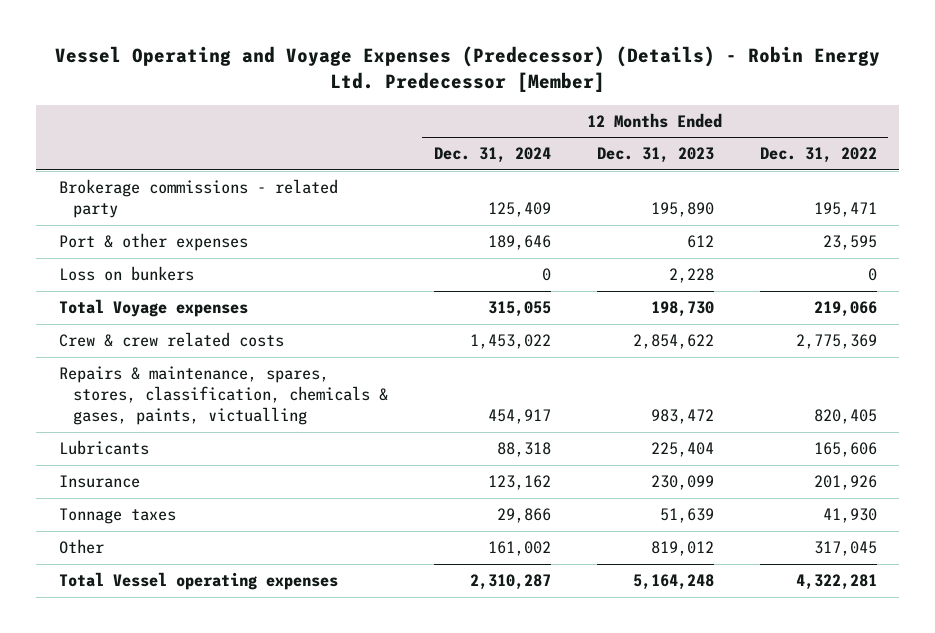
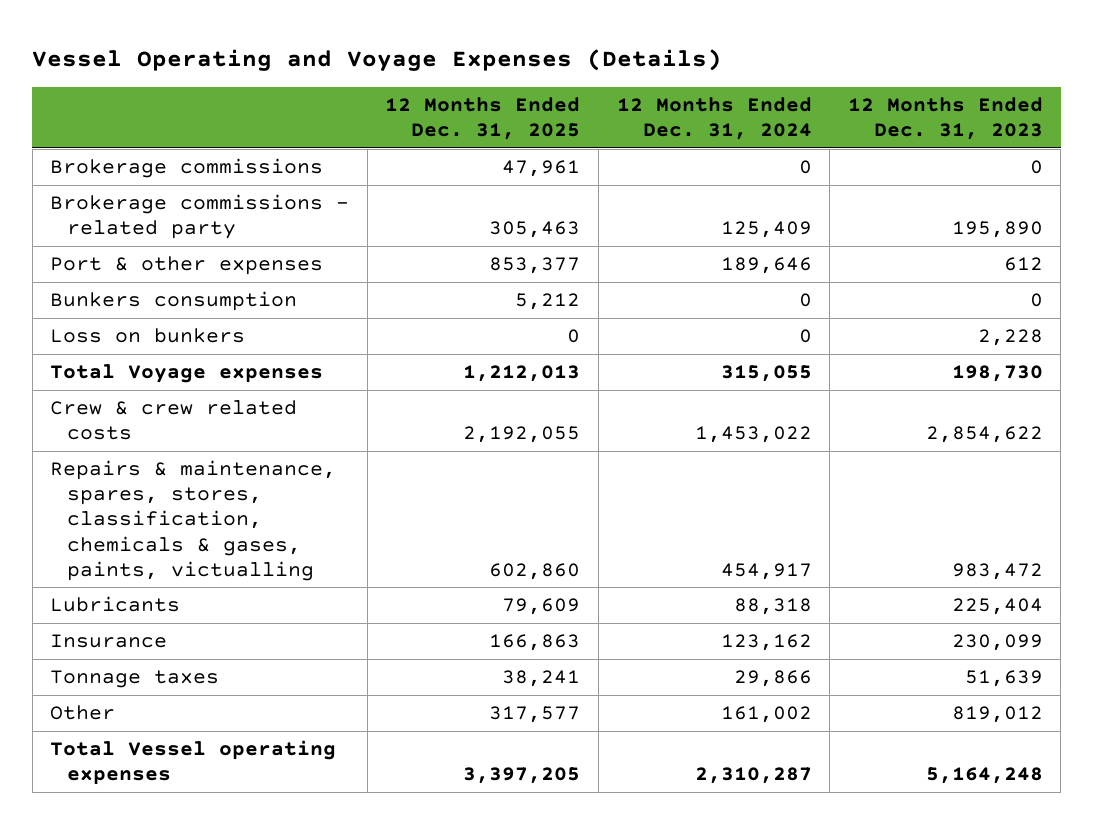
- Vessel Operating and Voyage Expenses (Predecessor) (Details) - Robin Energy Ltd. Predecessor [Member]
+ Vessel Operating and Voyage Expenses (Details)
- | 12 Months Ended Dec. 31, 2024 | 12 Months Ended Dec. 31, 2023 | 12 Months Ended Dec. 31, 2022
+ | 12 Months Ended Dec. 31, 2025 | 12 Months Ended Dec. 31, 2024 | 12 Months Ended Dec. 31, 2023
+ Brokerage commissions | 47,961 | 0 | 0
+ Bunkers consumption | 5,212 | 0 | 0

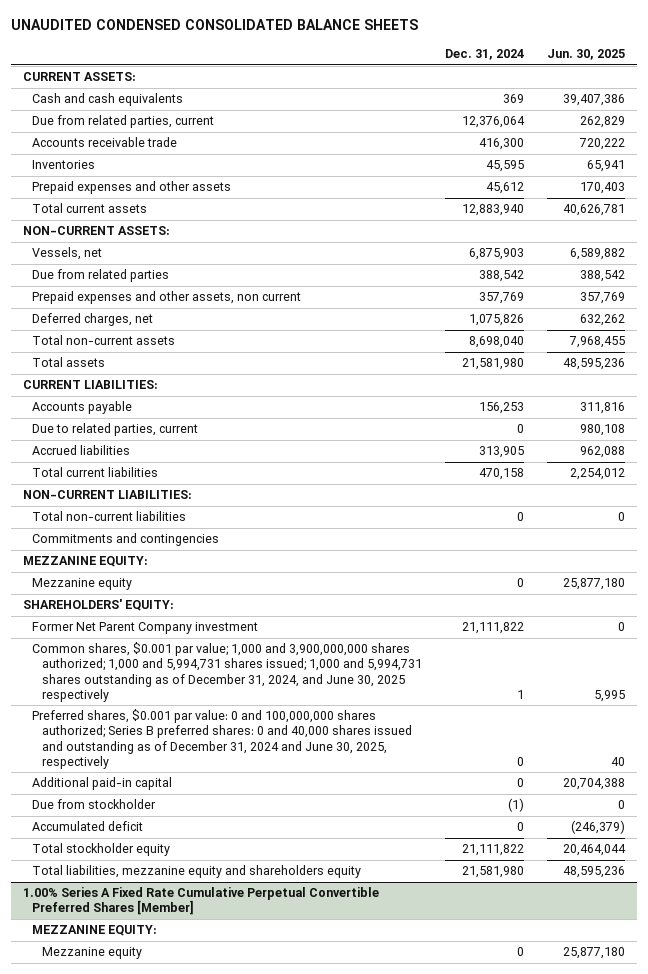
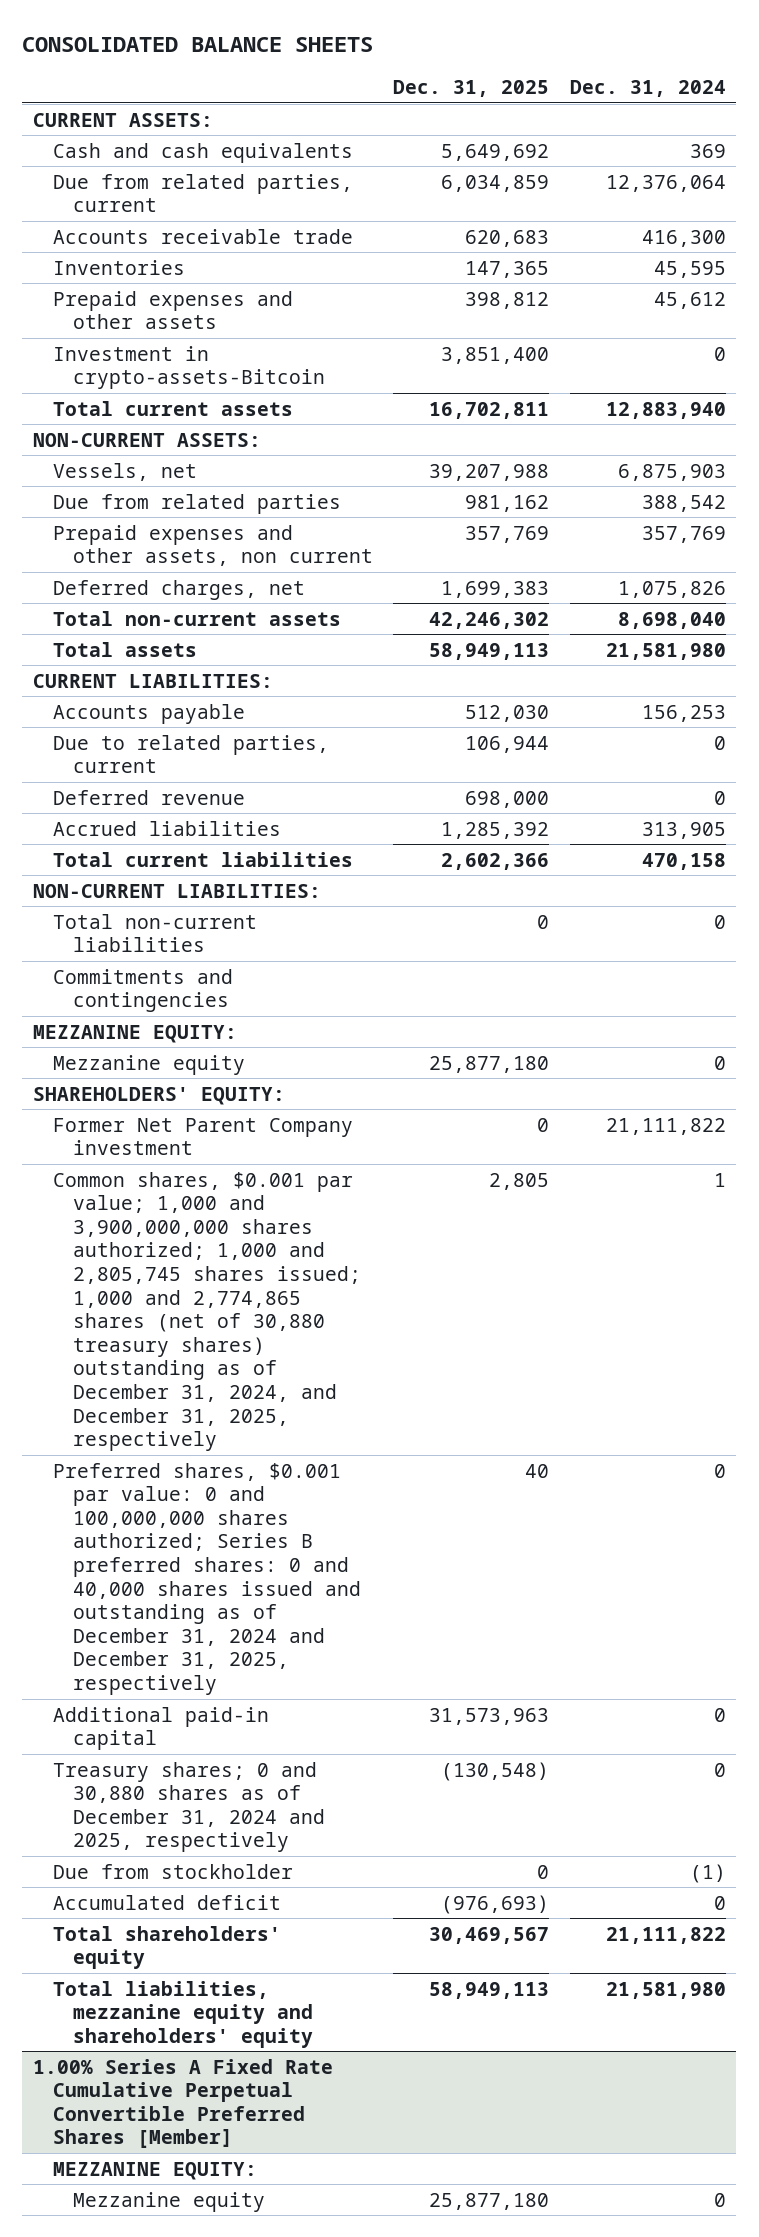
- UNAUDITED CONDENSED CONSOLIDATED BALANCE SHEETS
+ CONSOLIDATED BALANCE SHEETS
- | Dec. 31, 2024 | Jun. 30, 2025
+ | Dec. 31, 2025 | Dec. 31, 2024
+ Investment in crypto-assets-Bitcoin | 3,851,400 | 0
+ Deferred revenue | 698,000 | 0
- Common shares, $0.001 par value; 1,000 and 3,900,000,000 shares authorized; 1,000 and 5,994,731 shares issued; 1,000 and 5,994,731 shares outstanding as of December 31, 2024, and June 30, 2025 respectively | 1 | 5,995
- Preferred shares, $0.001 par value: 0 and 100,000,000 shares authorized; Series B preferred shares: 0 and 40,000 shares issued and outstanding as of December 31, 2024 and June 30, 2025, respectively | 0 | 40
+ Common shares, $0.001 par value; 1,000 and 3,900,000,000 shares authorized; 1,000 and 2,805,745 shares issued; 1,000 and 2,774,865 shares (net of 30,880 treasury shares) outstanding as of December 31, 2024, and December 31, 2025, respectively | 2,805 | 1
+ Preferred shares, $0.001 par value: 0 and 100,000,000 shares authorized; Series B preferred shares: 0 and 40,000 shares issued and outstanding as of December 31, 2024 and December 31, 2025, respectively | 40 | 0
+ Treasury shares; 0 and 30,880 shares as of December 31, 2024 and 2025, respectively | (130,548) | 0
- Total stockholder equity | 21,111,822 | 20,464,044
- Total liabilities, mezzanine equity and shareholders equity | 21,581,980 | 48,595,236
+ Total shareholders' equity | 30,469,567 | 21,111,822
+ Total liabilities, mezzanine equity and shareholders' equity | 58,949,113 | 21,581,980

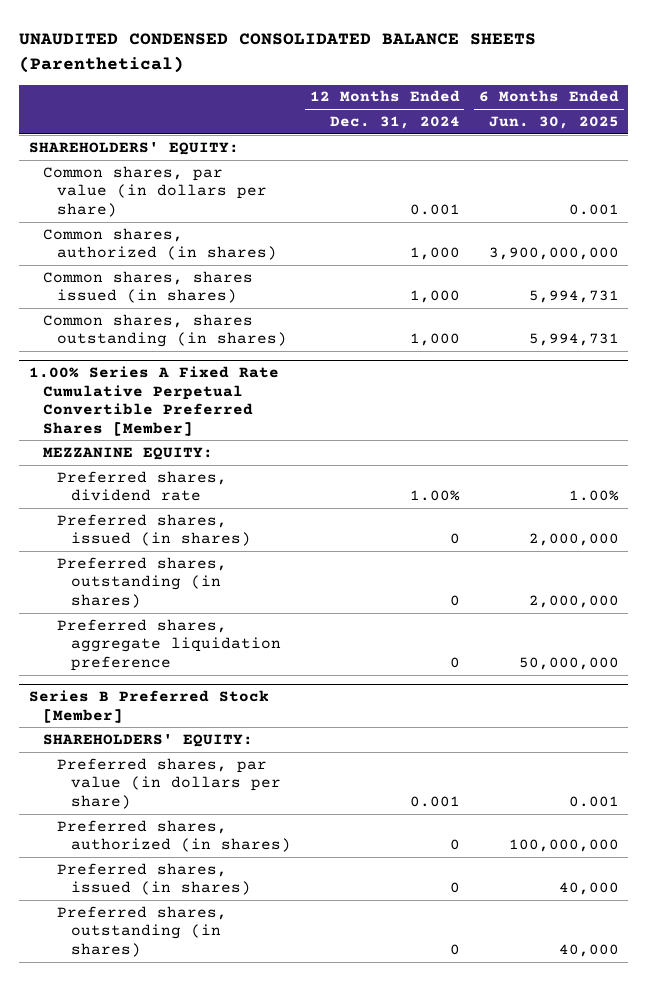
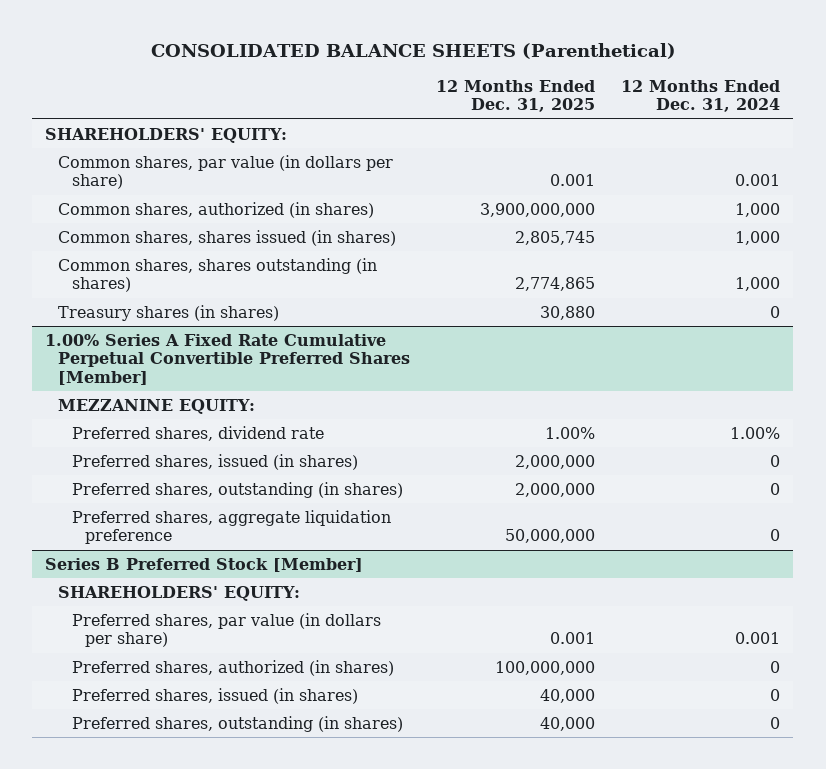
- UNAUDITED CONDENSED CONSOLIDATED BALANCE SHEETS (Parenthetical)
+ CONSOLIDATED BALANCE SHEETS (Parenthetical)
- | 12 Months Ended Dec. 31, 2024 | 6 Months Ended Jun. 30, 2025
+ | 12 Months Ended Dec. 31, 2025 | 12 Months Ended Dec. 31, 2024
+ Treasury shares (in shares) | 30,880 | 0

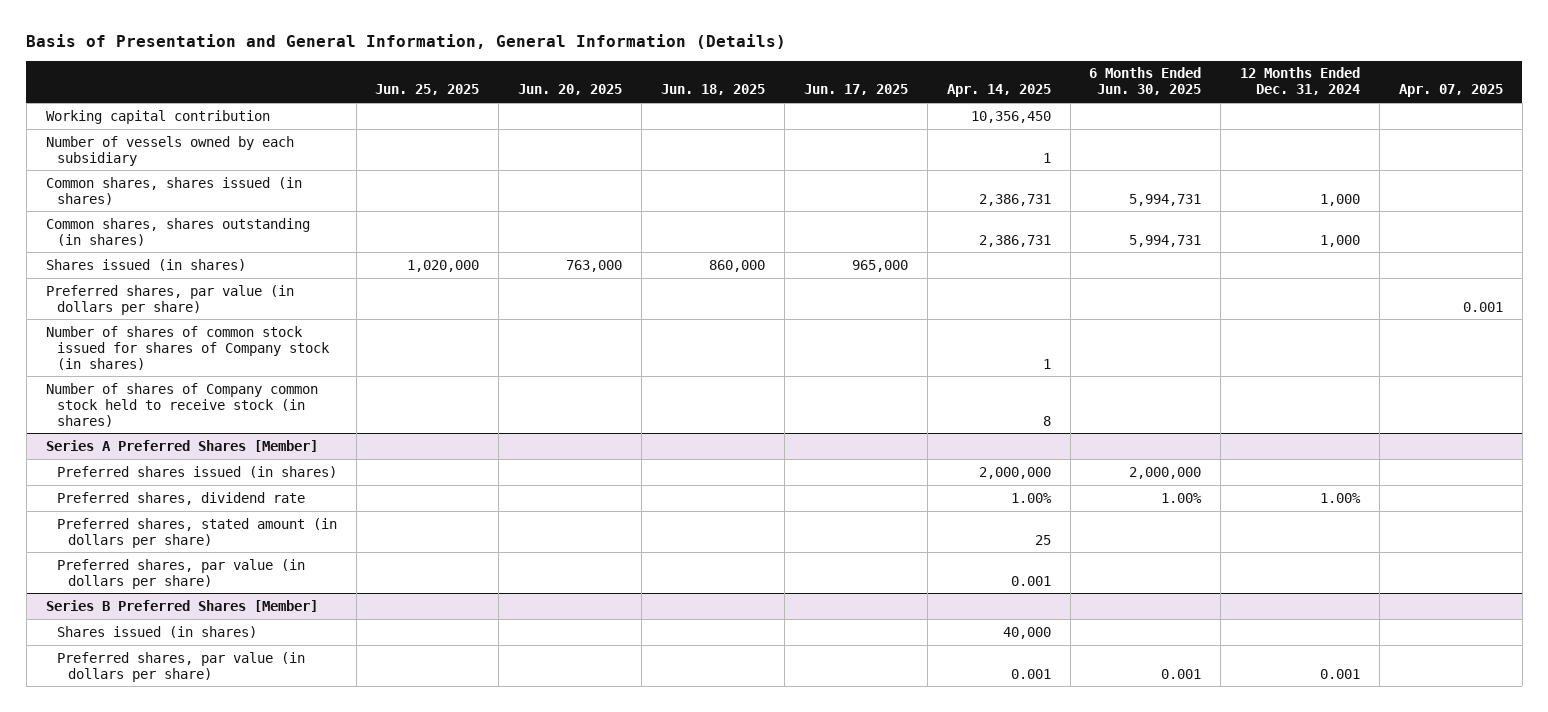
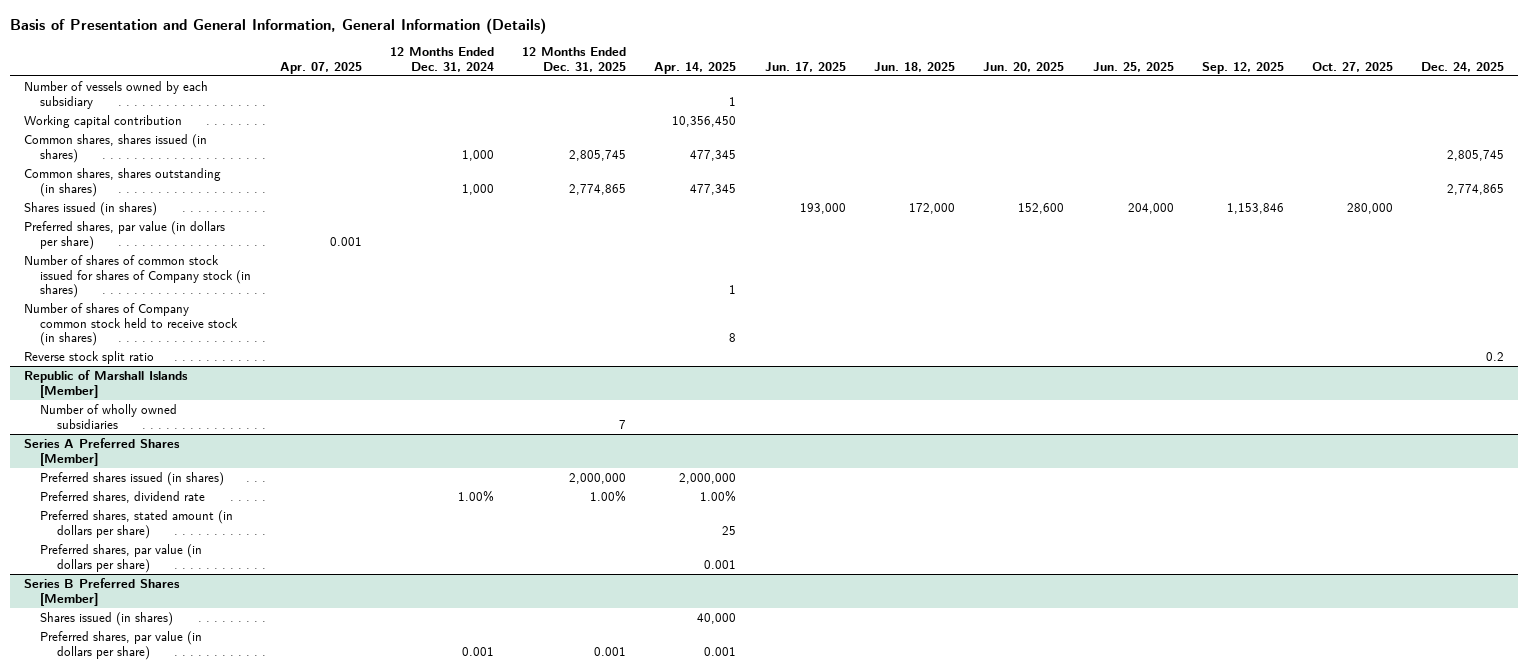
- | Jun. 25, 2025 | Jun. 20, 2025 | Jun. 18, 2025 | Jun. 17, 2025 | Apr. 14, 2025 | 6 Months Ended Jun. 30, 2025 | 12 Months Ended Dec. 31, 2024 | Apr. 07, 2025
+ | Apr. 07, 2025 | 12 Months Ended Dec. 31, 2024 | 12 Months Ended Dec. 31, 2025 | Apr. 14, 2025 | Jun. 17, 2025 | Jun. 18, 2025 | Jun. 20, 2025 | Jun. 25, 2025 | Sep. 12, 2025 | Oct. 27, 2025 | Dec. 24, 2025
- Common shares, shares issued (in shares) | | | | | 2,386,731 | 5,994,731 | 1,000 |
- Common shares, shares outstanding (in shares) | | | | | 2,386,731 | 5,994,731 | 1,000 |
- Shares issued (in shares) | 1,020,000 | 763,000 | 860,000 | 965,000 | | | |
moved down: Working capital contribution | | | | 10,356,450 | | | | | | |
+ Common shares, shares issued (in shares) | | 1,000 | 2,805,745 | 477,345 | | | | | | | 2,805,745
+ Common shares, shares outstanding (in shares) | | 1,000 | 2,774,865 | 477,345 | | | | | | | 2,774,865
+ Shares issued (in shares) | | | | | 193,000 | 172,000 | 152,600 | 204,000 | 1,153,846 | 280,000 |
+ Reverse stock split ratio | | | | | | | | | | | 0.2
+ Republic of Marshall Islands [Member]
+ Number of wholly owned subsidiaries | | | 7 | | | | | | | |

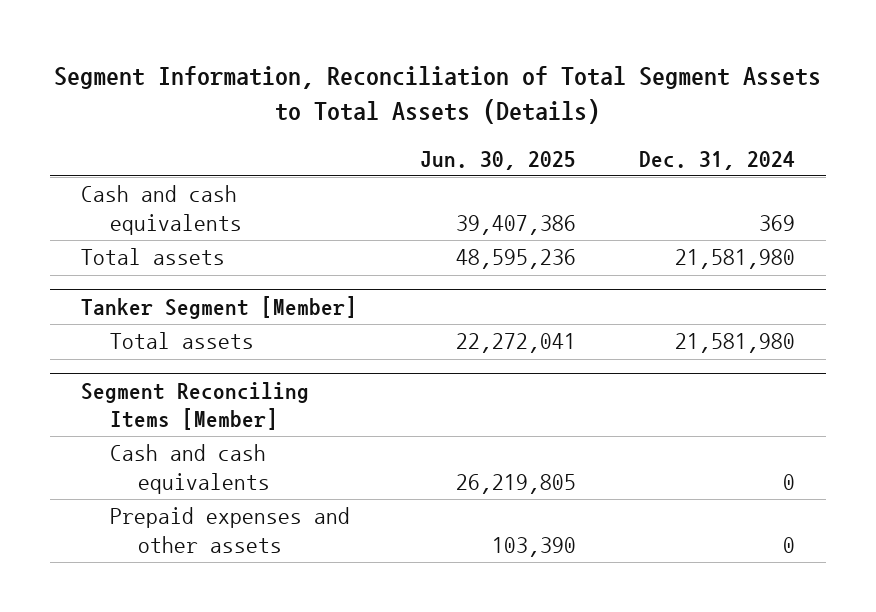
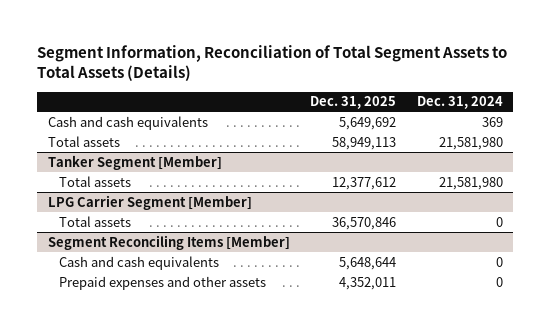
- | Jun. 30, 2025 | Dec. 31, 2024
+ | Dec. 31, 2025 | Dec. 31, 2024
+ LPG Carrier Segment [Member]
+ Total assets | 36,570,846 | 0

